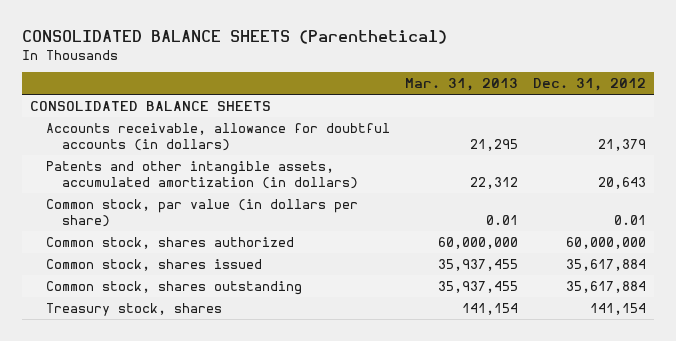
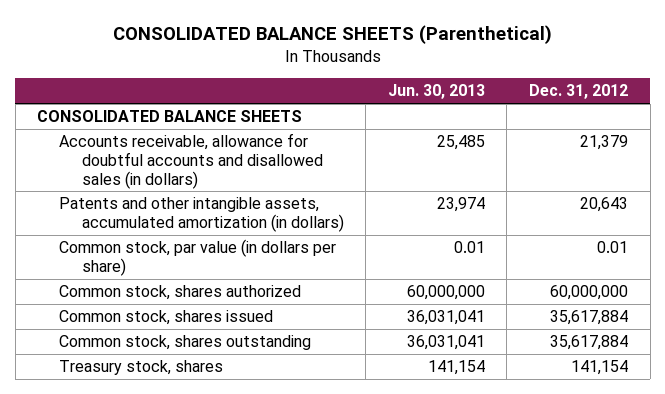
- | Mar. 31, 2013 | Dec. 31, 2012
+ | Jun. 30, 2013 | Dec. 31, 2012
- Accounts receivable, allowance for doubtful accounts (in dollars) | 21,295 | 21,379
+ Accounts receivable, allowance for doubtful accounts and disallowed sales (in dollars) | 25,485 | 21,379

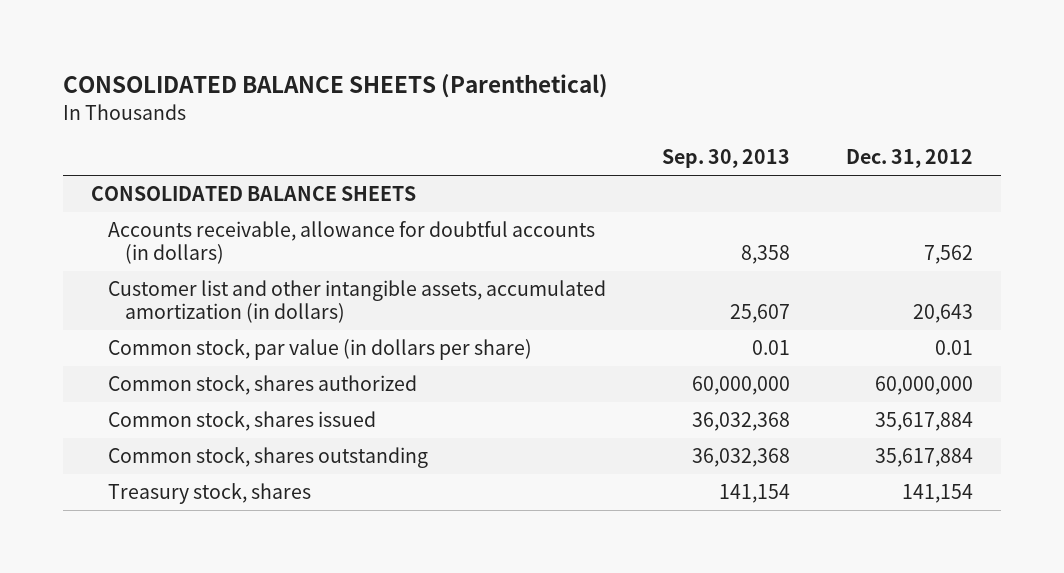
- | Jun. 30, 2013 | Dec. 31, 2012
+ | Sep. 30, 2013 | Dec. 31, 2012
- Accounts receivable, allowance for doubtful accounts and disallowed sales (in dollars) | 25,485 | 21,379
- Patents and other intangible assets, accumulated amortization (in dollars) | 23,974 | 20,643
+ Accounts receivable, allowance for doubtful accounts (in dollars) | 8,358 | 7,562
+ Customer list and other intangible assets, accumulated amortization (in dollars) | 25,607 | 20,643

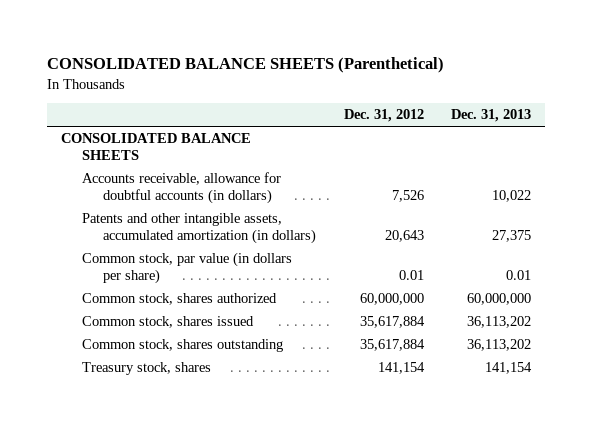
- | Sep. 30, 2013 | Dec. 31, 2012
+ | Dec. 31, 2012 | Dec. 31, 2013
- Accounts receivable, allowance for doubtful accounts (in dollars) | 8,358 | 7,562
- Customer list and other intangible assets, accumulated amortization (in dollars) | 25,607 | 20,643
+ Accounts receivable, allowance for doubtful accounts (in dollars) | 7,526 | 10,022
+ Patents and other intangible assets, accumulated amortization (in dollars) | 20,643 | 27,375

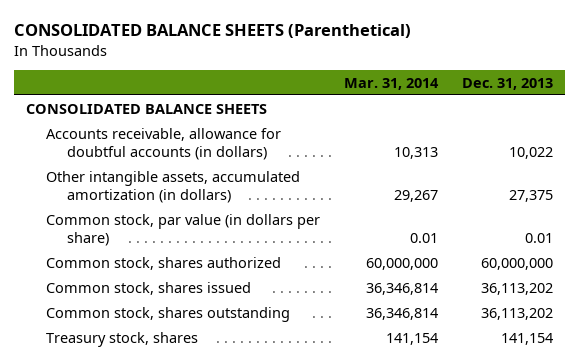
- | Dec. 31, 2012 | Dec. 31, 2013
+ | Mar. 31, 2014 | Dec. 31, 2013
- Patents and other intangible assets, accumulated amortization (in dollars) | 20,643 | 27,375
+ Other intangible assets, accumulated amortization (in dollars) | 29,267 | 27,375

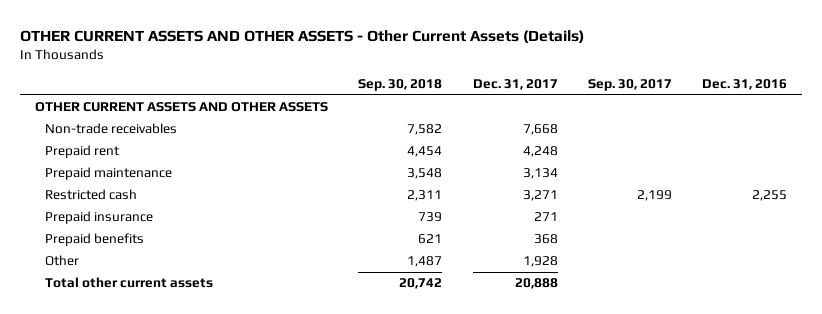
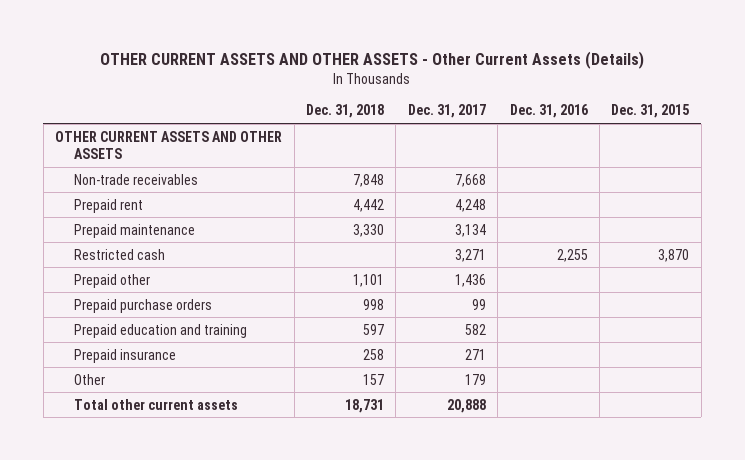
- | Sep. 30, 2018 | Dec. 31, 2017 | Sep. 30, 2017 | Dec. 31, 2016
+ | Dec. 31, 2018 | Dec. 31, 2017 | Dec. 31, 2016 | Dec. 31, 2015
+ Prepaid other | 1,101 | 1,436 | |
+ Prepaid purchase orders | 998 | 99 | |
+ Prepaid education and training | 597 | 582 | |
- Prepaid benefits | 621 | 368 | |
- Other | 1,487 | 1,928 | |
+ Other | 157 | 179 | |

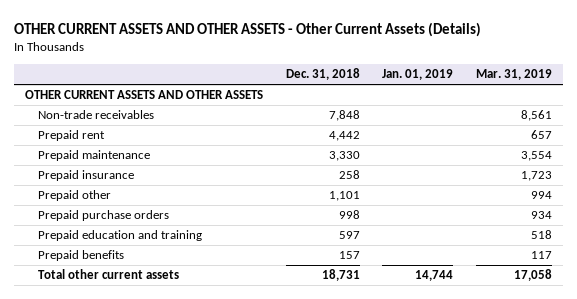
- | Dec. 31, 2018 | Dec. 31, 2017 | Dec. 31, 2016 | Dec. 31, 2015
+ | Dec. 31, 2018 | Jan. 01, 2019 | Mar. 31, 2019
- Restricted cash | | 3,271 | 2,255 | 3,870
moved up: Prepaid insurance | 258 | | 1,723
- Other | 157 | 179 | |
+ Prepaid benefits | 157 | | 117

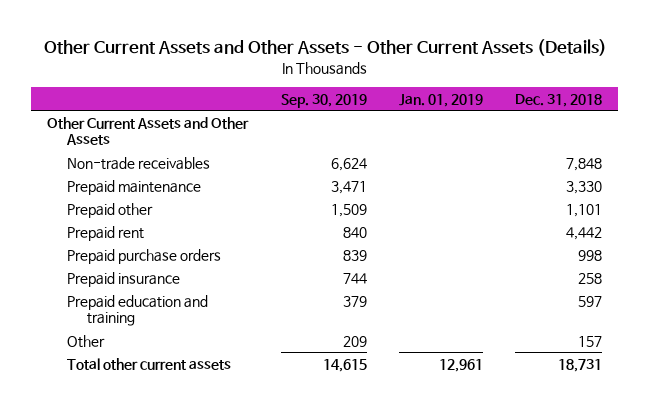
- OTHER CURRENT ASSETS AND OTHER ASSETS - Other Current Assets (Details)
+ Other Current Assets and Other Assets - Other Current Assets (Details)
- | Dec. 31, 2018 | Jan. 01, 2019 | Mar. 31, 2019
+ | Sep. 30, 2019 | Jan. 01, 2019 | Dec. 31, 2018
- OTHER CURRENT ASSETS AND OTHER ASSETS
+ Other Current Assets and Other Assets
moved down: Prepaid rent | 840 | | 4,442
moved down: Prepaid insurance | 744 | | 258
- Prepaid benefits | 157 | | 117
- Total other current assets | 18,731 | 14,744 | 17,058
+ Other | 209 | | 157
+ Total other current assets | 14,615 | 12,961 | 18,731

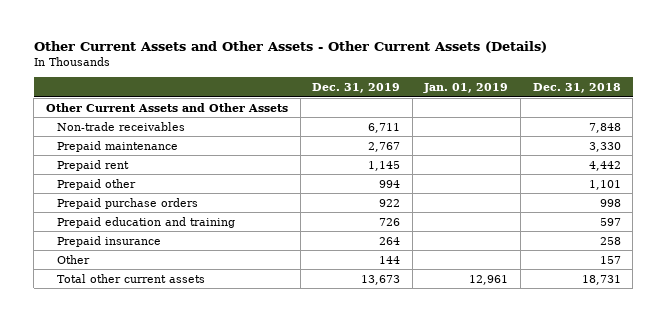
- | Sep. 30, 2019 | Jan. 01, 2019 | Dec. 31, 2018
+ | Dec. 31, 2019 | Jan. 01, 2019 | Dec. 31, 2018
moved down: Prepaid other | 994 | | 1,101
moved down: Prepaid insurance | 264 | | 258

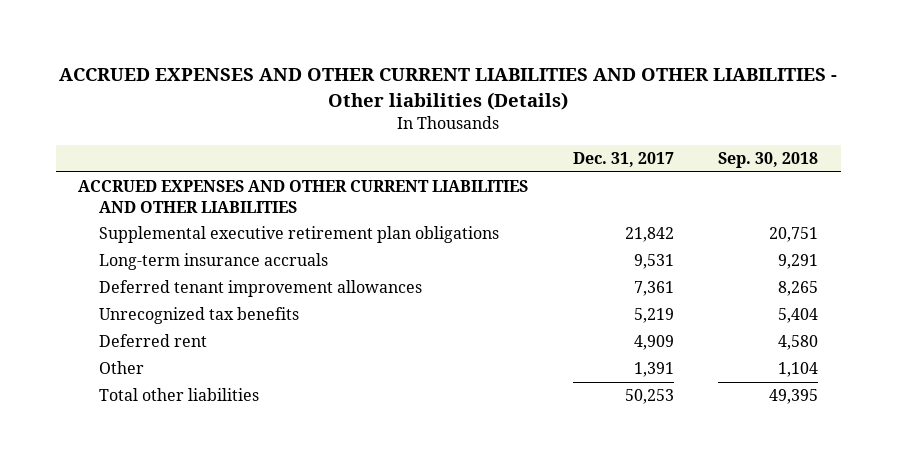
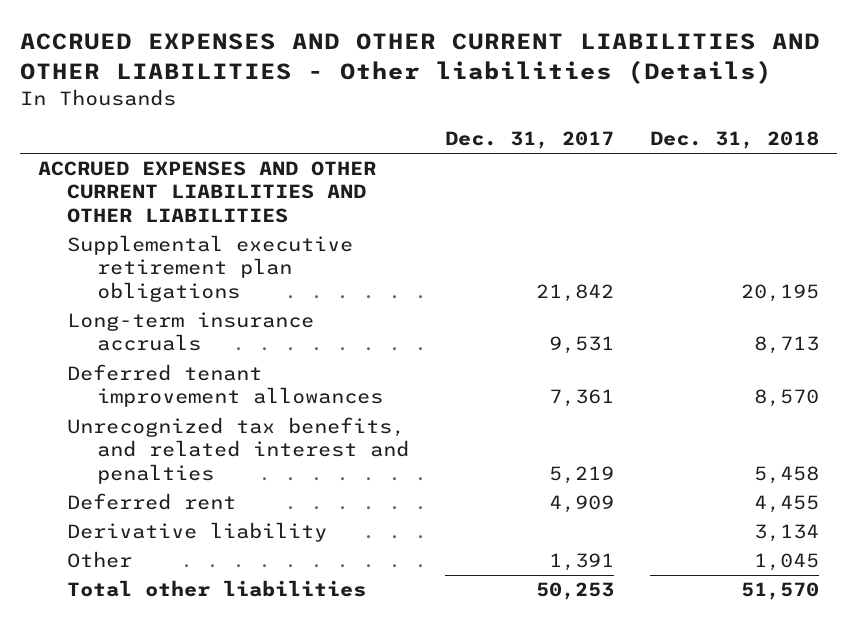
- | Dec. 31, 2017 | Sep. 30, 2018
+ | Dec. 31, 2017 | Dec. 31, 2018
- Unrecognized tax benefits | 5,219 | 5,404
+ Unrecognized tax benefits, and related interest and penalties | 5,219 | 5,458
+ Derivative liability | | 3,134

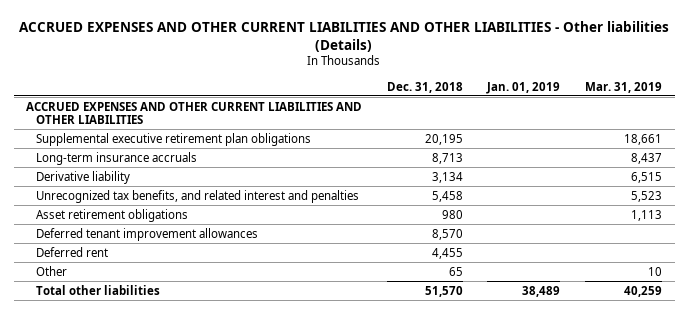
- | Dec. 31, 2017 | Dec. 31, 2018
+ | Dec. 31, 2018 | Jan. 01, 2019 | Mar. 31, 2019
moved up: Derivative liability | 3,134 | | 6,515
+ Asset retirement obligations | 980 | | 1,113
moved down: Deferred tenant improvement allowances | 8,570 | |
- Other | 1,391 | 1,045
+ Other | 65 | | 10

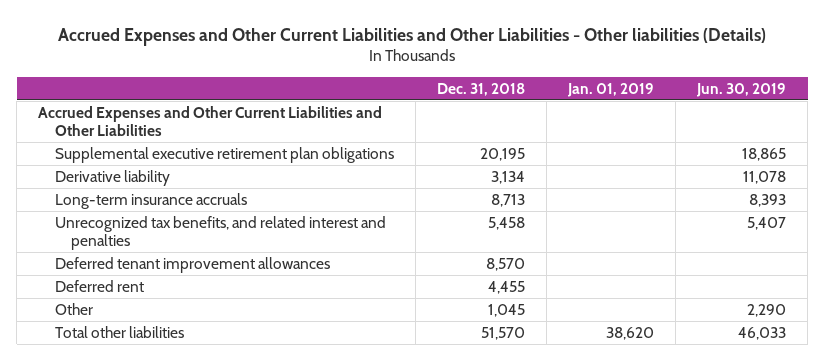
- ACCRUED EXPENSES AND OTHER CURRENT LIABILITIES AND OTHER LIABILITIES - Other liabilities (Details)
+ Accrued Expenses and Other Current Liabilities and Other Liabilities - Other liabilities (Details)
- | Dec. 31, 2018 | Jan. 01, 2019 | Mar. 31, 2019
+ | Dec. 31, 2018 | Jan. 01, 2019 | Jun. 30, 2019
- ACCRUED EXPENSES AND OTHER CURRENT LIABILITIES AND OTHER LIABILITIES
+ Accrued Expenses and Other Current Liabilities and Other Liabilities
moved down: Long-term insurance accruals | 8,713 | | 8,393
- Asset retirement obligations | 980 | | 1,113
- Other | 65 | | 10
- Total other liabilities | 51,570 | 38,489 | 40,259
+ Other | 1,045 | | 2,290
+ Total other liabilities | 51,570 | 38,620 | 46,033

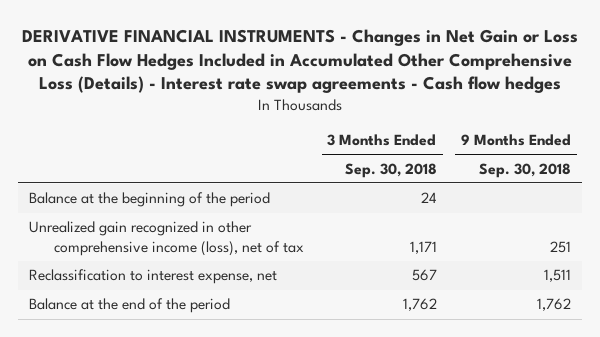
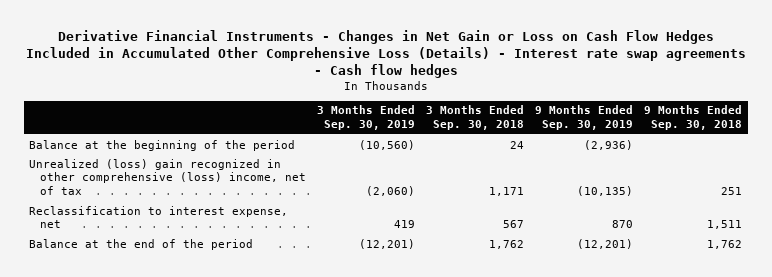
- DERIVATIVE FINANCIAL INSTRUMENTS - Changes in Net Gain or Loss on Cash Flow Hedges Included in Accumulated Other Comprehensive Loss (Details) - Interest rate swap agreements - Cash flow hedges
+ Derivative Financial Instruments - Changes in Net Gain or Loss on Cash Flow Hedges Included in Accumulated Other Comprehensive Loss (Details) - Interest rate swap agreements - Cash flow hedges
- | 3 Months Ended Sep. 30, 2018 | 9 Months Ended Sep. 30, 2018
+ | 3 Months Ended Sep. 30, 2019 | 3 Months Ended Sep. 30, 2018 | 9 Months Ended Sep. 30, 2019 | 9 Months Ended Sep. 30, 2018
- Unrealized gain recognized in other comprehensive income (loss), net of tax | 1,171 | 251
+ Unrealized (loss) gain recognized in other comprehensive (loss) income, net of tax | (2,060) | 1,171 | (10,135) | 251

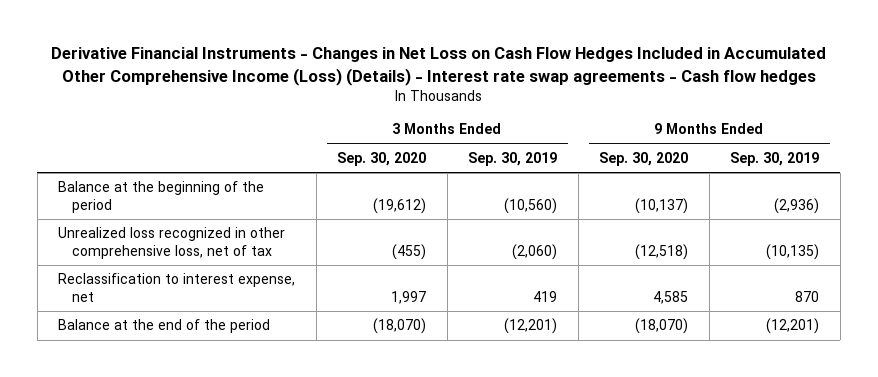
- Derivative Financial Instruments - Changes in Net Gain or Loss on Cash Flow Hedges Included in Accumulated Other Comprehensive Loss (Details) - Interest rate swap agreements - Cash flow hedges
+ Derivative Financial Instruments - Changes in Net Loss on Cash Flow Hedges Included in Accumulated Other Comprehensive Income (Loss) (Details) - Interest rate swap agreements - Cash flow hedges
- | 3 Months Ended Sep. 30, 2019 | 3 Months Ended Sep. 30, 2018 | 9 Months Ended Sep. 30, 2019 | 9 Months Ended Sep. 30, 2018
+ | 3 Months Ended Sep. 30, 2020 | 3 Months Ended Sep. 30, 2019 | 9 Months Ended Sep. 30, 2020 | 9 Months Ended Sep. 30, 2019
- Unrealized (loss) gain recognized in other comprehensive (loss) income, net of tax | (2,060) | 1,171 | (10,135) | 251
+ Unrealized loss recognized in other comprehensive loss, net of tax | (455) | (2,060) | (12,518) | (10,135)

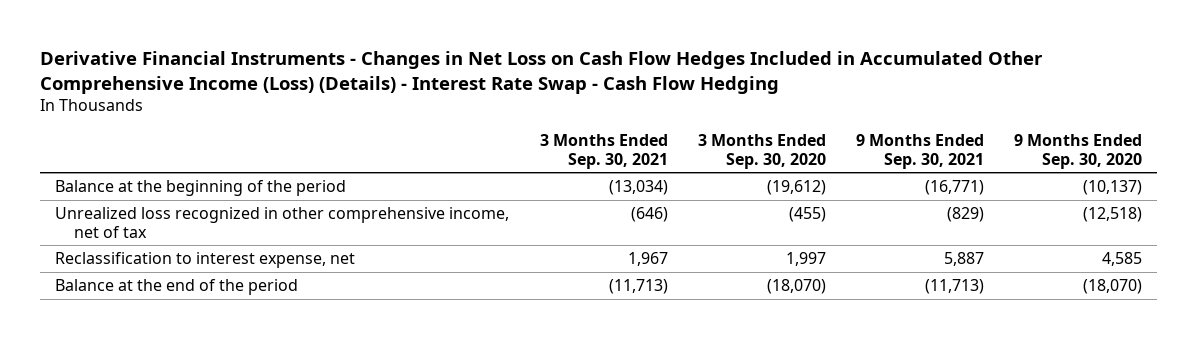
- Derivative Financial Instruments - Changes in Net Loss on Cash Flow Hedges Included in Accumulated Other Comprehensive Income (Loss) (Details) - Interest rate swap agreements - Cash flow hedges
+ Derivative Financial Instruments - Changes in Net Loss on Cash Flow Hedges Included in Accumulated Other Comprehensive Income (Loss) (Details) - Interest Rate Swap - Cash Flow Hedging
- | 3 Months Ended Sep. 30, 2020 | 3 Months Ended Sep. 30, 2019 | 9 Months Ended Sep. 30, 2020 | 9 Months Ended Sep. 30, 2019
+ | 3 Months Ended Sep. 30, 2021 | 3 Months Ended Sep. 30, 2020 | 9 Months Ended Sep. 30, 2021 | 9 Months Ended Sep. 30, 2020
- Unrealized loss recognized in other comprehensive loss, net of tax | (455) | (2,060) | (12,518) | (10,135)
+ Unrealized loss recognized in other comprehensive income, net of tax | (646) | (455) | (829) | (12,518)

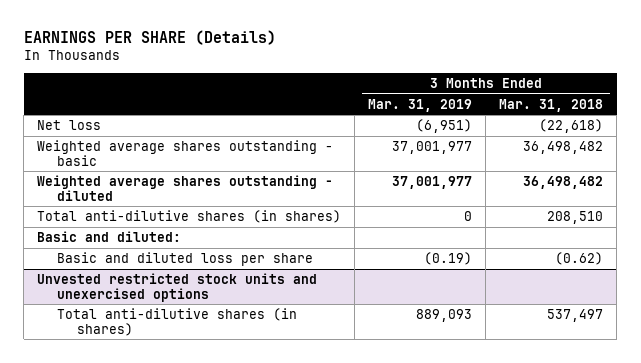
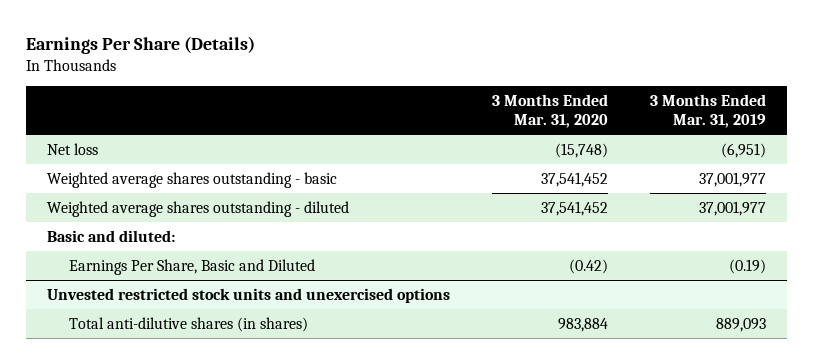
- EARNINGS PER SHARE (Details)
+ Earnings Per Share (Details)
- | 3 Months Ended Mar. 31, 2019 | 3 Months Ended Mar. 31, 2018
+ | 3 Months Ended Mar. 31, 2020 | 3 Months Ended Mar. 31, 2019
- Total anti-dilutive shares (in shares) | 0 | 208,510
- Basic and diluted loss per share | (0.19) | (0.62)
+ Earnings Per Share, Basic and Diluted | (0.42) | (0.19)

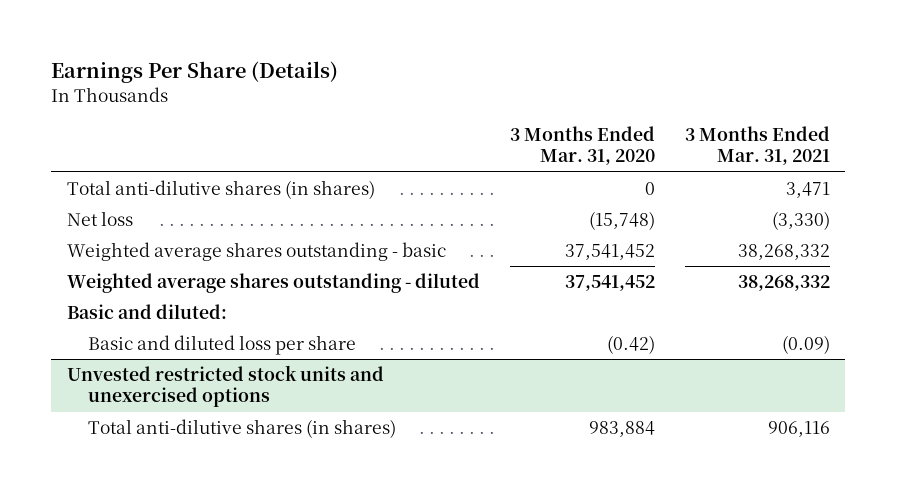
- | 3 Months Ended Mar. 31, 2020 | 3 Months Ended Mar. 31, 2019
+ | 3 Months Ended Mar. 31, 2020 | 3 Months Ended Mar. 31, 2021
+ Total anti-dilutive shares (in shares) | 0 | 3,471
- Earnings Per Share, Basic and Diluted | (0.42) | (0.19)
+ Basic and diluted loss per share | (0.42) | (0.09)

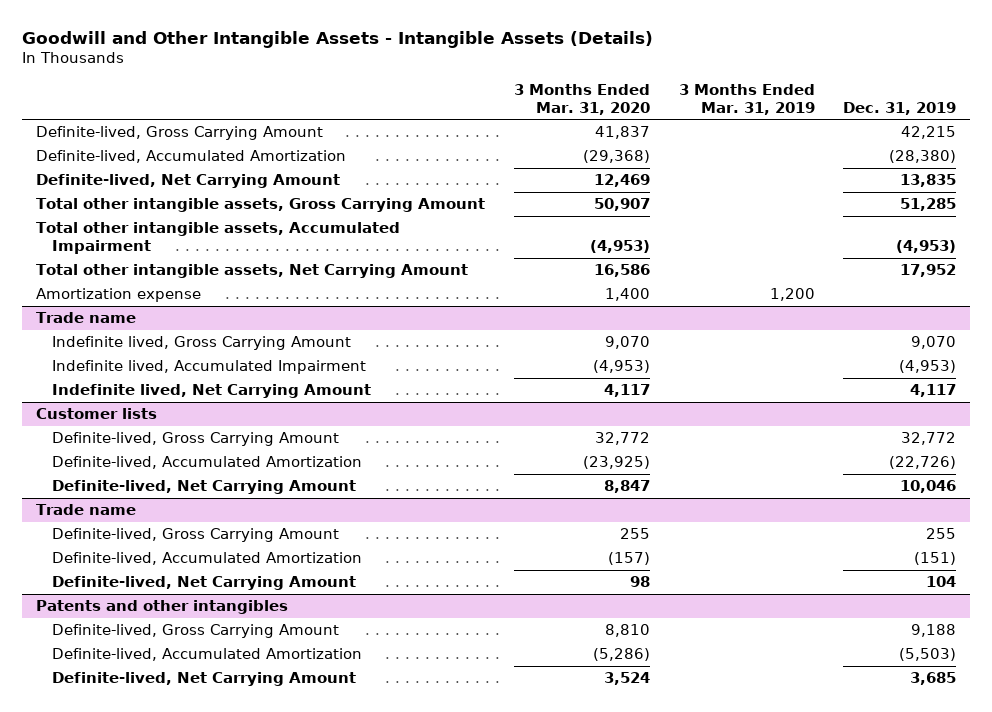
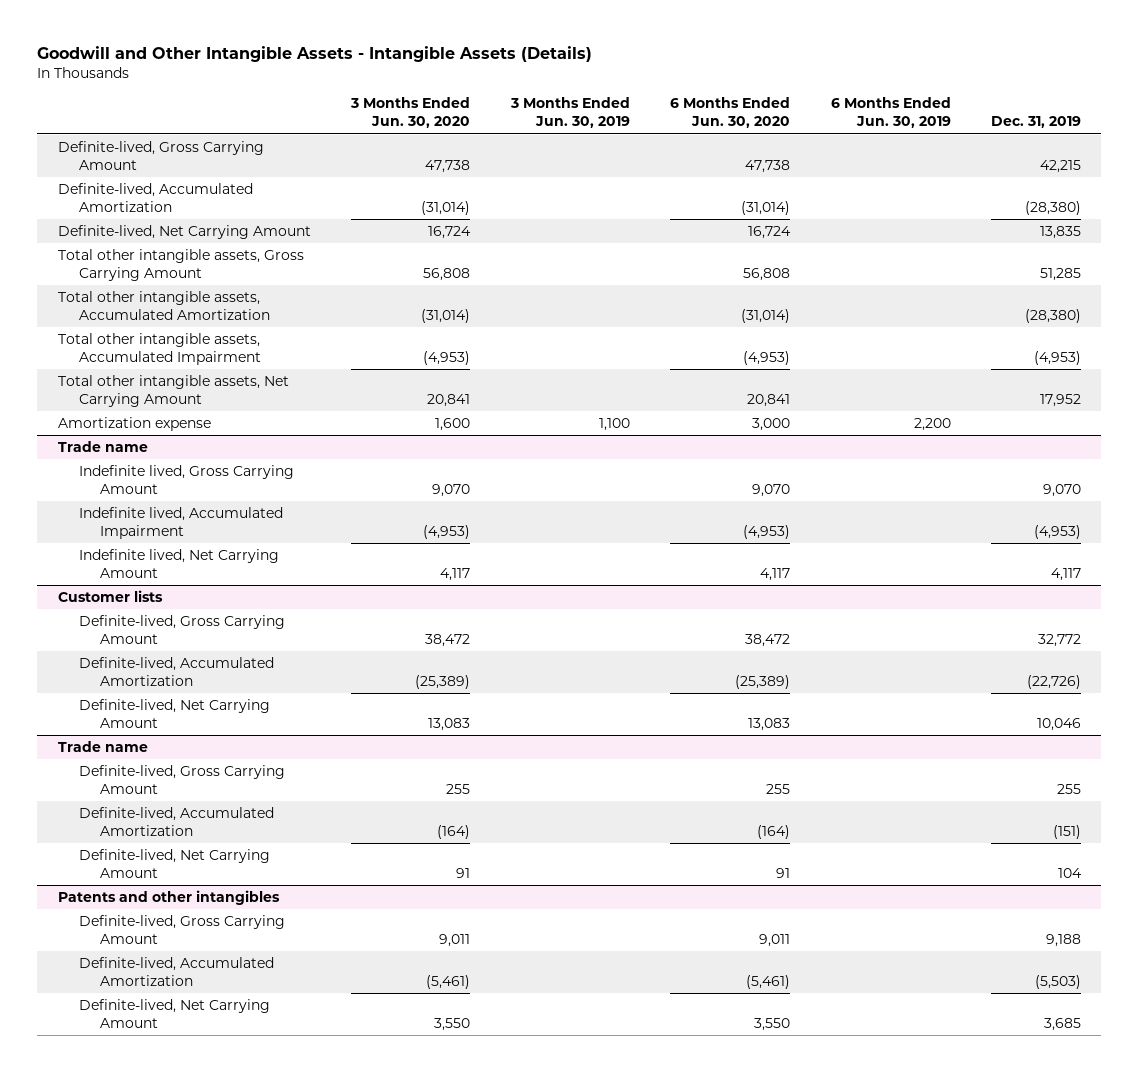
- | 3 Months Ended Mar. 31, 2020 | 3 Months Ended Mar. 31, 2019 | Dec. 31, 2019
+ | 3 Months Ended Jun. 30, 2020 | 3 Months Ended Jun. 30, 2019 | 6 Months Ended Jun. 30, 2020 | 6 Months Ended Jun. 30, 2019 | Dec. 31, 2019
+ Total other intangible assets, Accumulated Amortization | (31,014) | | (31,014) | | (28,380)

